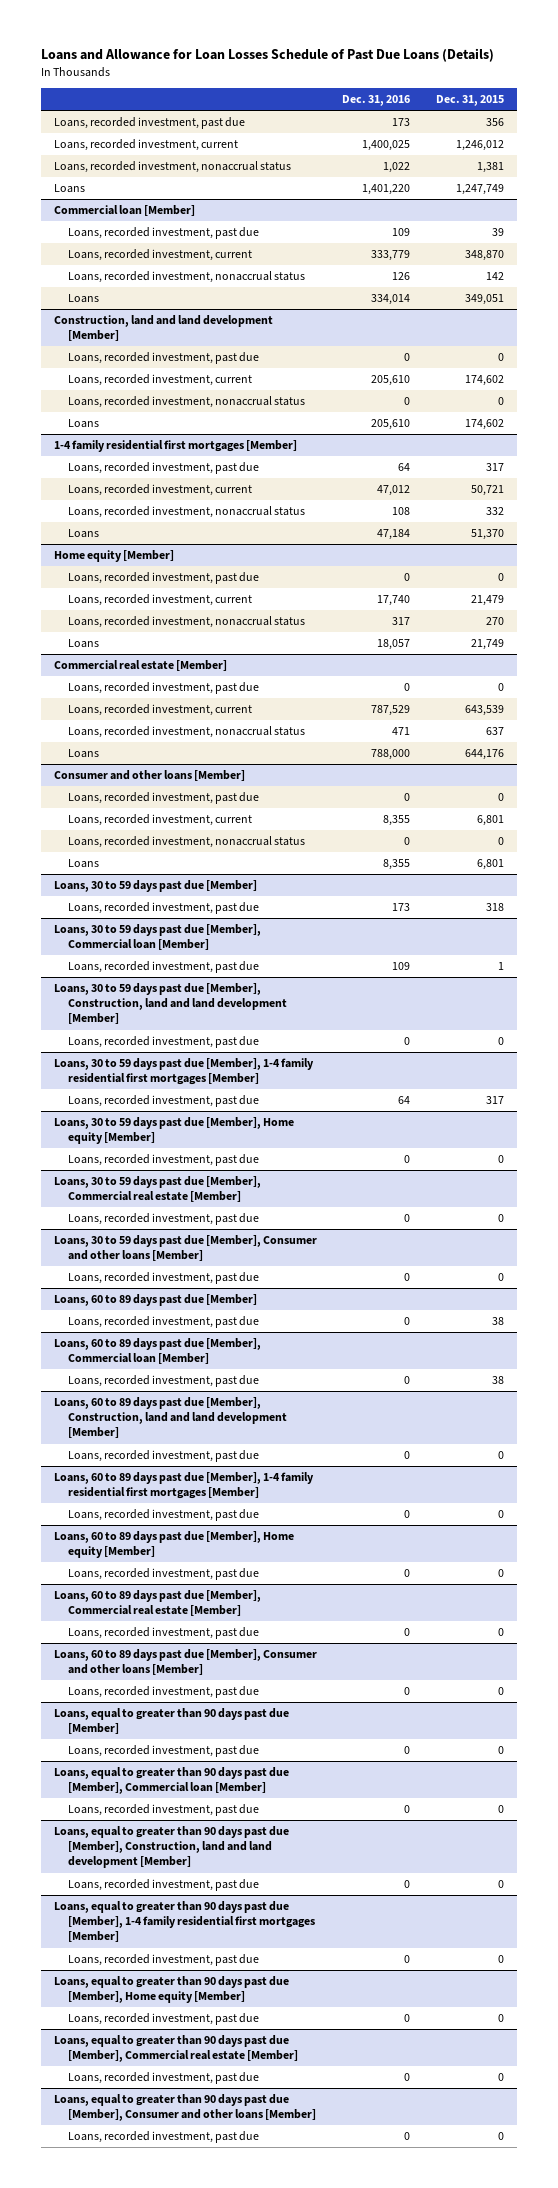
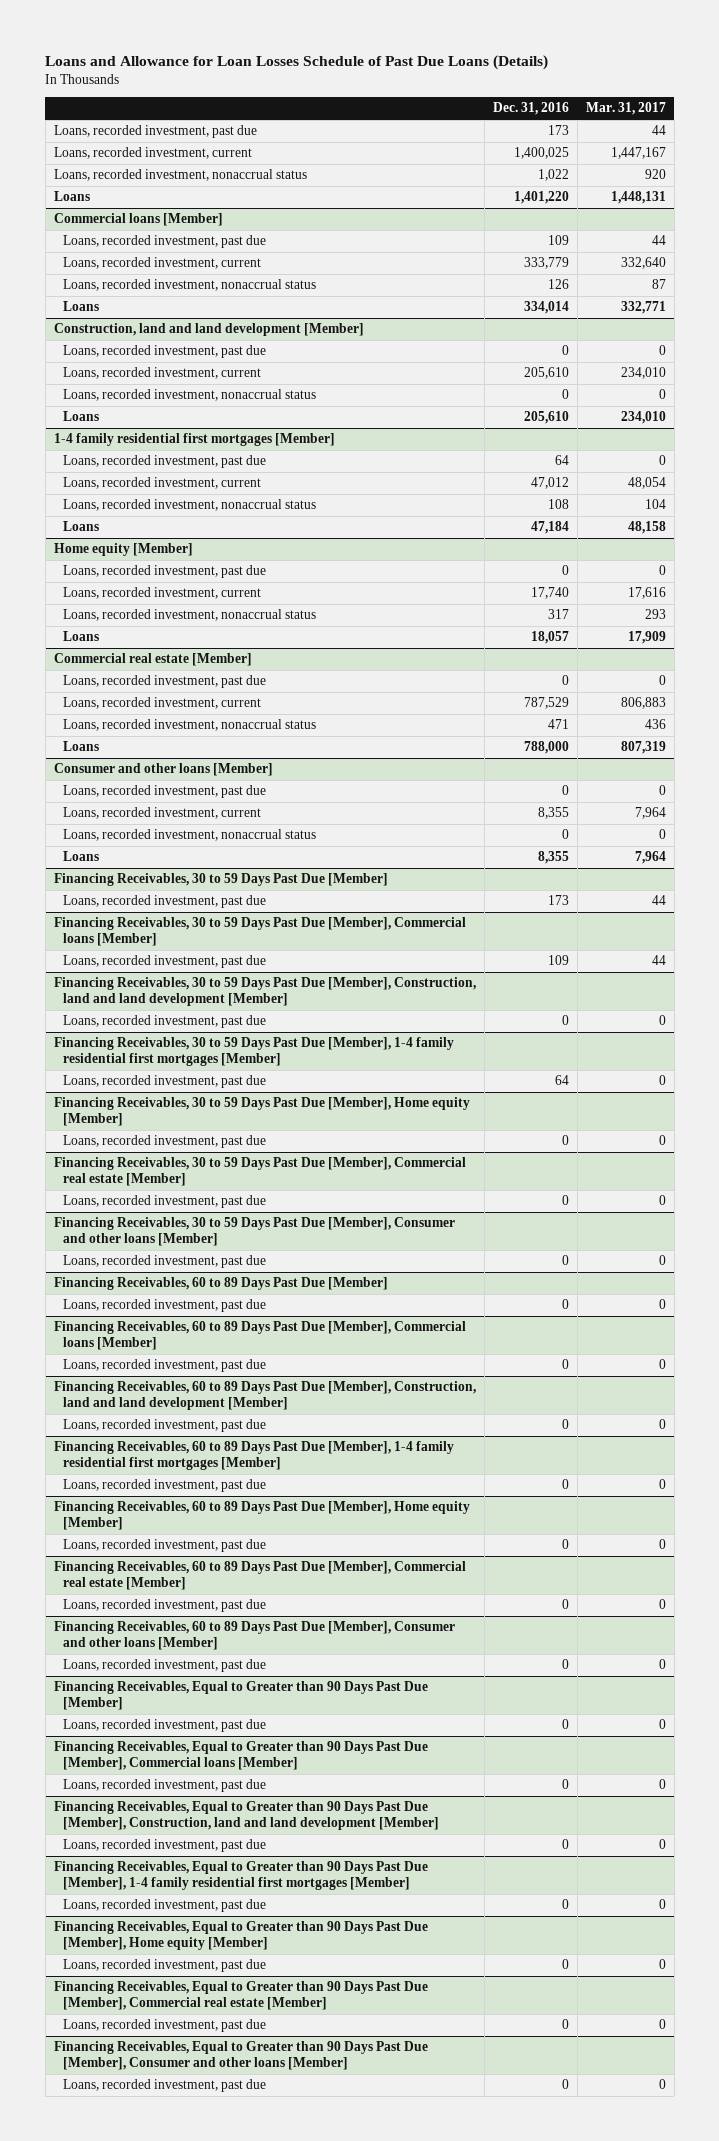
- | Dec. 31, 2016 | Dec. 31, 2015
+ | Dec. 31, 2016 | Mar. 31, 2017
- Commercial loan [Member]
+ Commercial loans [Member]
- Loans, 30 to 59 days past due [Member]
+ Financing Receivables, 30 to 59 Days Past Due [Member]
- Loans, 30 to 59 days past due [Member], Commercial loan [Member]
+ Financing Receivables, 30 to 59 Days Past Due [Member], Commercial loans [Member]
- Loans, 30 to 59 days past due [Member], Construction, land and land development [Member]
+ Financing Receivables, 30 to 59 Days Past Due [Member], Construction, land and land development [Member]
- Loans, 30 to 59 days past due [Member], 1-4 family residential first mortgages [Member]
+ Financing Receivables, 30 to 59 Days Past Due [Member], 1-4 family residential first mortgages [Member]
- Loans, 30 to 59 days past due [Member], Home equity [Member]
+ Financing Receivables, 30 to 59 Days Past Due [Member], Home equity [Member]
- Loans, 30 to 59 days past due [Member], Commercial real estate [Member]
+ Financing Receivables, 30 to 59 Days Past Due [Member], Commercial real estate [Member]
- Loans, 30 to 59 days past due [Member], Consumer and other loans [Member]
+ Financing Receivables, 30 to 59 Days Past Due [Member], Consumer and other loans [Member]
- Loans, 60 to 89 days past due [Member]
+ Financing Receivables, 60 to 89 Days Past Due [Member]
- Loans, 60 to 89 days past due [Member], Commercial loan [Member]
+ Financing Receivables, 60 to 89 Days Past Due [Member], Commercial loans [Member]
- Loans, 60 to 89 days past due [Member], Construction, land and land development [Member]
+ Financing Receivables, 60 to 89 Days Past Due [Member], Construction, land and land development [Member]
- Loans, 60 to 89 days past due [Member], 1-4 family residential first mortgages [Member]
+ Financing Receivables, 60 to 89 Days Past Due [Member], 1-4 family residential first mortgages [Member]
- Loans, 60 to 89 days past due [Member], Home equity [Member]
+ Financing Receivables, 60 to 89 Days Past Due [Member], Home equity [Member]
- Loans, 60 to 89 days past due [Member], Commercial real estate [Member]
+ Financing Receivables, 60 to 89 Days Past Due [Member], Commercial real estate [Member]
- Loans, 60 to 89 days past due [Member], Consumer and other loans [Member]
+ Financing Receivables, 60 to 89 Days Past Due [Member], Consumer and other loans [Member]
- Loans, equal to greater than 90 days past due [Member]
+ Financing Receivables, Equal to Greater than 90 Days Past Due [Member]
- Loans, equal to greater than 90 days past due [Member], Commercial loan [Member]
+ Financing Receivables, Equal to Greater than 90 Days Past Due [Member], Commercial loans [Member]
- Loans, equal to greater than 90 days past due [Member], Construction, land and land development [Member]
+ Financing Receivables, Equal to Greater than 90 Days Past Due [Member], Construction, land and land development [Member]
- Loans, equal to greater than 90 days past due [Member], 1-4 family residential first mortgages [Member]
+ Financing Receivables, Equal to Greater than 90 Days Past Due [Member], 1-4 family residential first mortgages [Member]
- Loans, equal to greater than 90 days past due [Member], Home equity [Member]
+ Financing Receivables, Equal to Greater than 90 Days Past Due [Member], Home equity [Member]
- Loans, equal to greater than 90 days past due [Member], Commercial real estate [Member]
+ Financing Receivables, Equal to Greater than 90 Days Past Due [Member], Commercial real estate [Member]
- Loans, equal to greater than 90 days past due [Member], Consumer and other loans [Member]
+ Financing Receivables, Equal to Greater than 90 Days Past Due [Member], Consumer and other loans [Member]

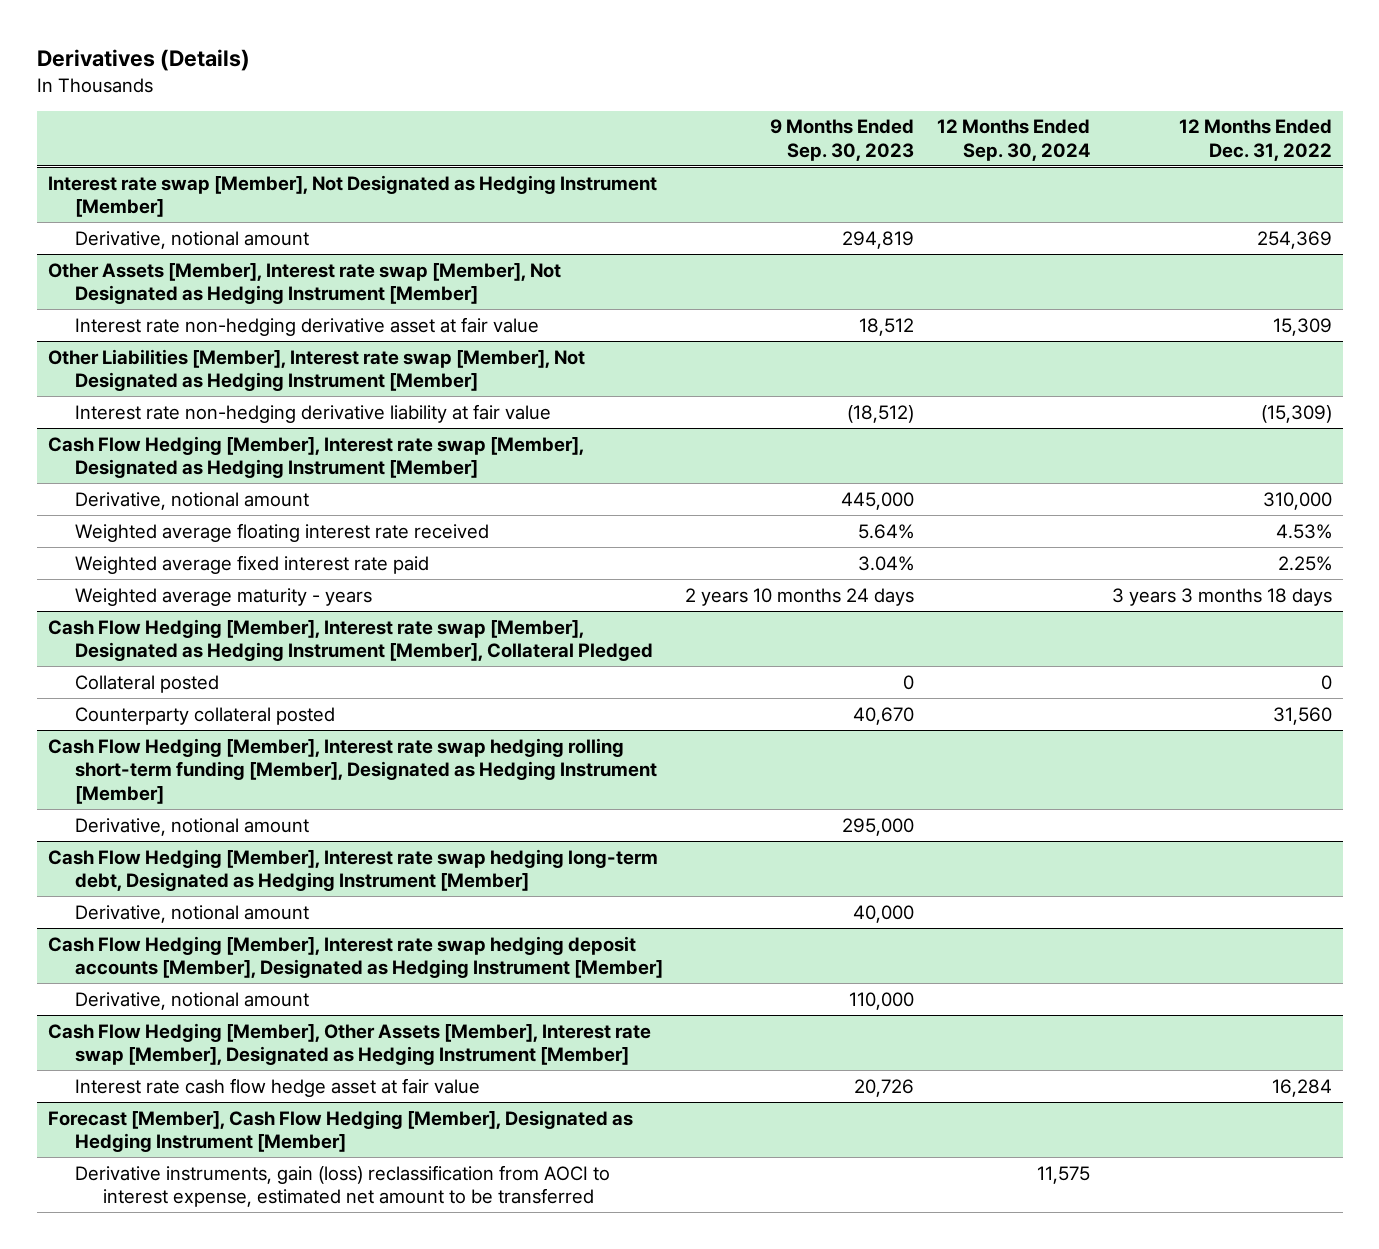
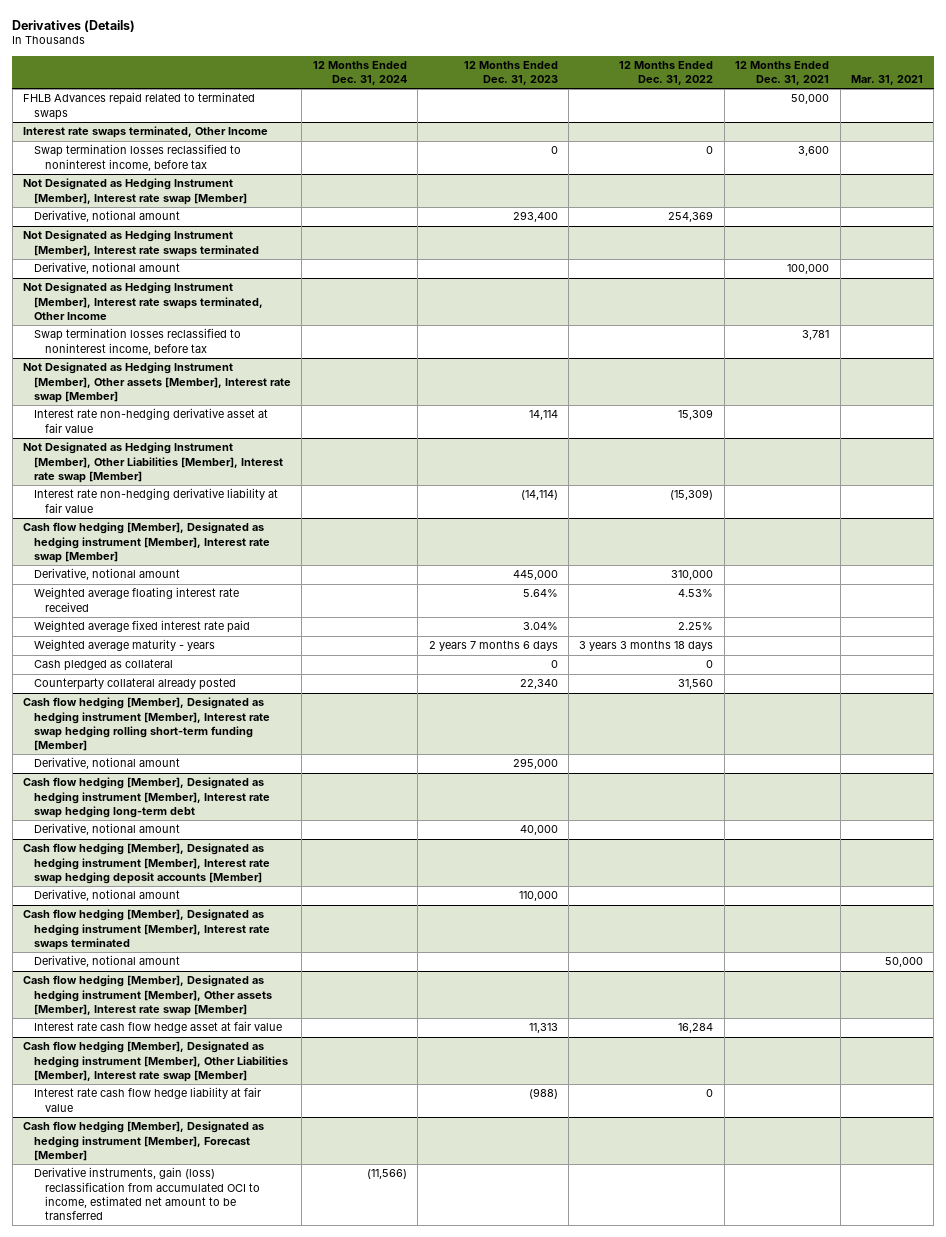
- | 9 Months Ended Sep. 30, 2023 | 12 Months Ended Sep. 30, 2024 | 12 Months Ended Dec. 31, 2022
+ | 12 Months Ended Dec. 31, 2024 | 12 Months Ended Dec. 31, 2023 | 12 Months Ended Dec. 31, 2022 | 12 Months Ended Dec. 31, 2021 | Mar. 31, 2021
- Interest rate swap [Member], Not Designated as Hedging Instrument [Member]
+ FHLB Advances repaid related to terminated swaps | | | | 50,000 |
+ Interest rate swaps terminated, Other Income
+ Swap termination losses reclassified to noninterest income, before tax | | 0 | 0 | 3,600 |
+ Not Designated as Hedging Instrument [Member], Interest rate swap [Member]
- Other Assets [Member], Interest rate swap [Member], Not Designated as Hedging Instrument [Member]
+ Not Designated as Hedging Instrument [Member], Interest rate swaps terminated
+ Derivative, notional amount | | | | 100,000 |
+ Not Designated as Hedging Instrument [Member], Interest rate swaps terminated, Other Income
+ Swap termination losses reclassified to noninterest income, before tax | | | | 3,781 |
+ Not Designated as Hedging Instrument [Member], Other assets [Member], Interest rate swap [Member]
- Other Liabilities [Member], Interest rate swap [Member], Not Designated as Hedging Instrument [Member]
+ Not Designated as Hedging Instrument [Member], Other Liabilities [Member], Interest rate swap [Member]
- Cash Flow Hedging [Member], Interest rate swap [Member], Designated as Hedging Instrument [Member]
+ Cash flow hedging [Member], Designated as hedging instrument [Member], Interest rate swap [Member]
- Cash Flow Hedging [Member], Interest rate swap [Member], Designated as Hedging Instrument [Member], Collateral Pledged
- Collateral posted | 0 | | 0
- Counterparty collateral posted | 40,670 | | 31,560
- Cash Flow Hedging [Member], Interest rate swap hedging rolling short-term funding [Member], Designated as Hedging Instrument [Member]
+ Cash pledged as collateral | | 0 | 0 | |
+ Counterparty collateral already posted | | 22,340 | 31,560 | |
+ Cash flow hedging [Member], Designated as hedging instrument [Member], Interest rate swap hedging rolling short-term funding [Member]
- Cash Flow Hedging [Member], Interest rate swap hedging long-term debt, Designated as Hedging Instrument [Member]
+ Cash flow hedging [Member], Designated as hedging instrument [Member], Interest rate swap hedging long-term debt
- Cash Flow Hedging [Member], Interest rate swap hedging deposit accounts [Member], Designated as Hedging Instrument [Member]
+ Cash flow hedging [Member], Designated as hedging instrument [Member], Interest rate swap hedging deposit accounts [Member]
- Cash Flow Hedging [Member], Other Assets [Member], Interest rate swap [Member], Designated as Hedging Instrument [Member]
+ Cash flow hedging [Member], Designated as hedging instrument [Member], Interest rate swaps terminated
+ Derivative, notional amount | | | | | 50,000
+ Cash flow hedging [Member], Designated as hedging instrument [Member], Other assets [Member], Interest rate swap [Member]
- Forecast [Member], Cash Flow Hedging [Member], Designated as Hedging Instrument [Member]
- Derivative instruments, gain (loss) reclassification from AOCI to interest expense, estimated net amount to be transferred | | 11,575 |
+ Cash flow hedging [Member], Designated as hedging instrument [Member], Other Liabilities [Member], Interest rate swap [Member]
+ Interest rate cash flow hedge liability at fair value | | (988) | 0 | |
+ Cash flow hedging [Member], Designated as hedging instrument [Member], Forecast [Member]
+ Derivative instruments, gain (loss) reclassification from accumulated OCI to income, estimated net amount to be transferred | (11,566) | | | |

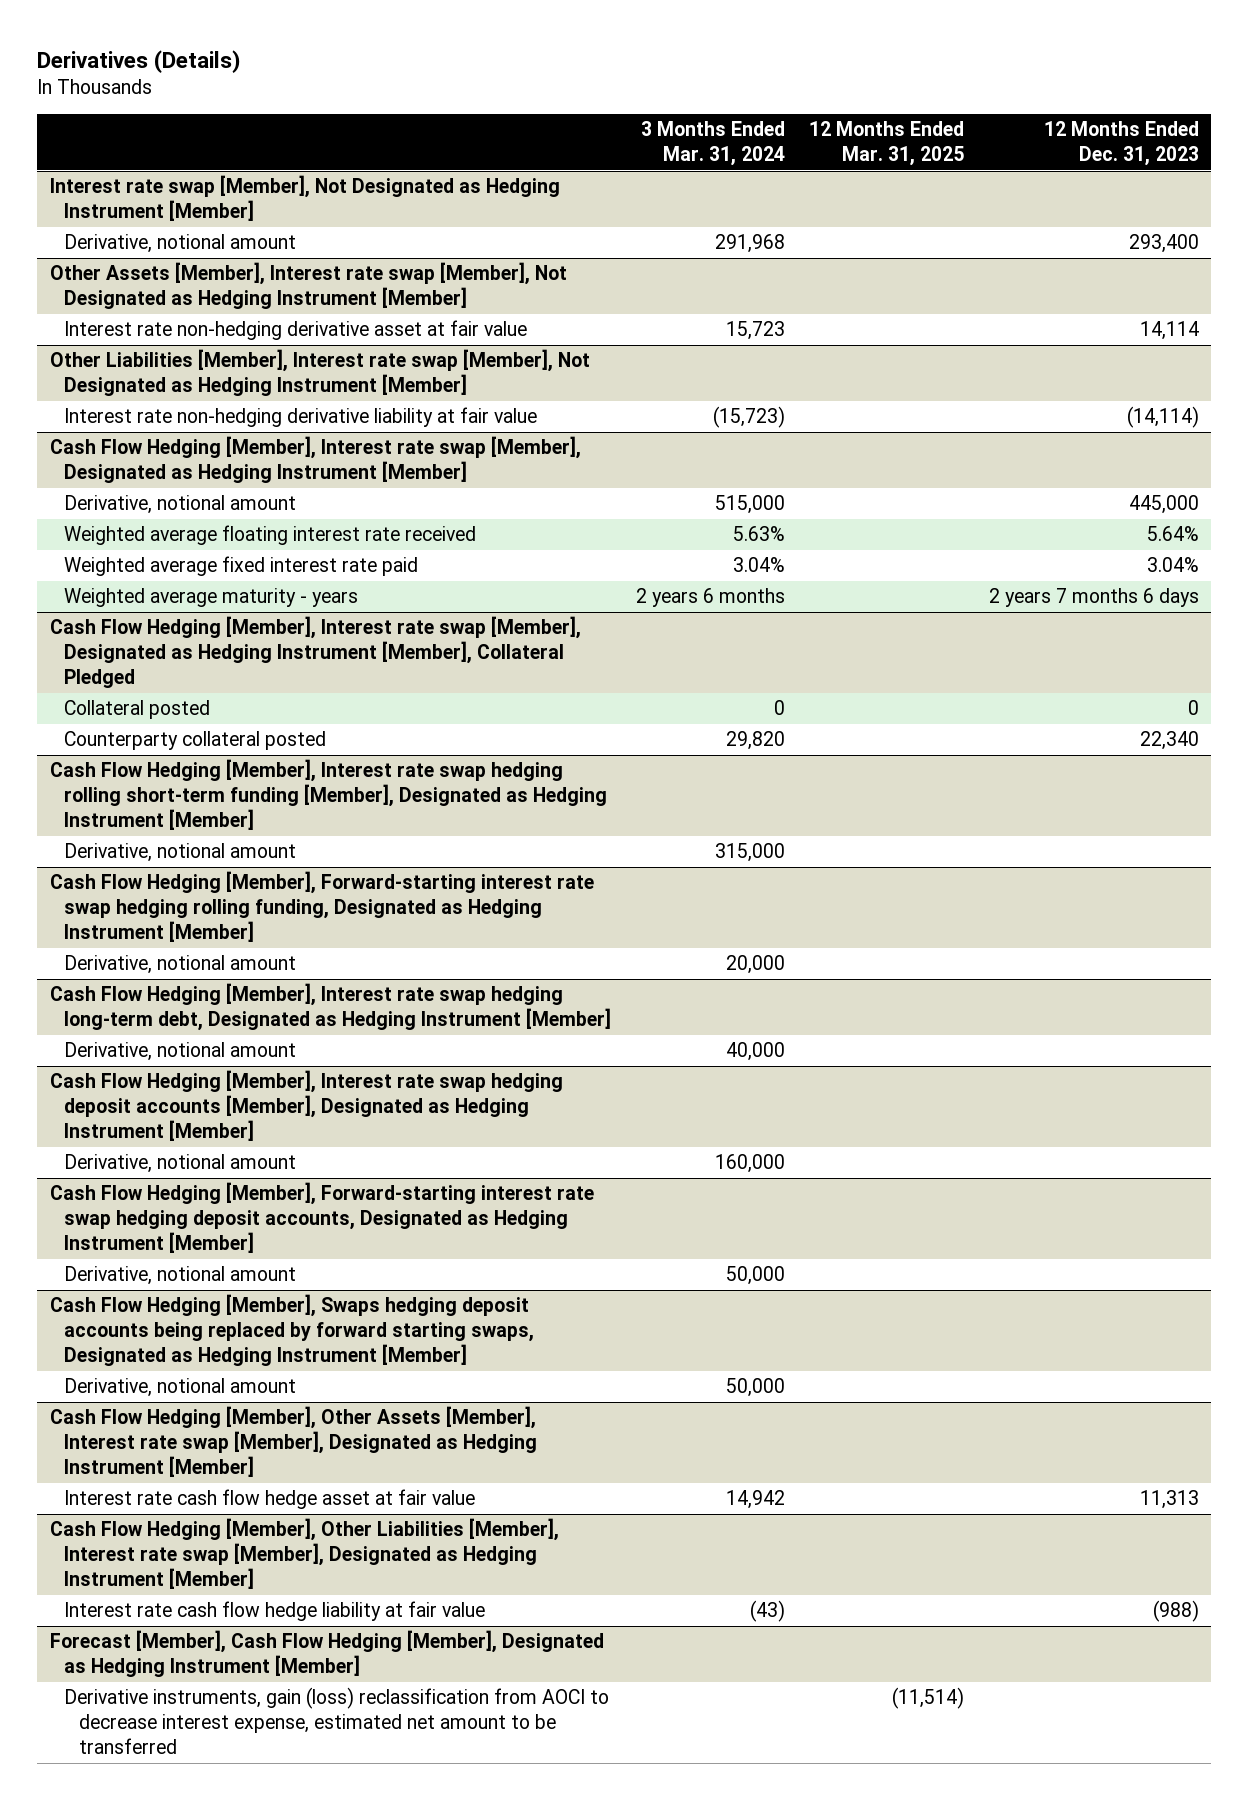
- | 12 Months Ended Dec. 31, 2024 | 12 Months Ended Dec. 31, 2023 | 12 Months Ended Dec. 31, 2022 | 12 Months Ended Dec. 31, 2021 | Mar. 31, 2021
+ | 3 Months Ended Mar. 31, 2024 | 12 Months Ended Mar. 31, 2025 | 12 Months Ended Dec. 31, 2023
- FHLB Advances repaid related to terminated swaps | | | | 50,000 |
- Interest rate swaps terminated, Other Income
- Swap termination losses reclassified to noninterest income, before tax | | 0 | 0 | 3,600 |
- Not Designated as Hedging Instrument [Member], Interest rate swap [Member]
+ Interest rate swap [Member], Not Designated as Hedging Instrument [Member]
- Not Designated as Hedging Instrument [Member], Interest rate swaps terminated
- Derivative, notional amount | | | | 100,000 |
- Not Designated as Hedging Instrument [Member], Interest rate swaps terminated, Other Income
- Swap termination losses reclassified to noninterest income, before tax | | | | 3,781 |
- Not Designated as Hedging Instrument [Member], Other assets [Member], Interest rate swap [Member]
+ Other Assets [Member], Interest rate swap [Member], Not Designated as Hedging Instrument [Member]
- Not Designated as Hedging Instrument [Member], Other Liabilities [Member], Interest rate swap [Member]
+ Other Liabilities [Member], Interest rate swap [Member], Not Designated as Hedging Instrument [Member]
- Cash flow hedging [Member], Designated as hedging instrument [Member], Interest rate swap [Member]
+ Cash Flow Hedging [Member], Interest rate swap [Member], Designated as Hedging Instrument [Member]
- Cash pledged as collateral | | 0 | 0 | |
- Counterparty collateral already posted | | 22,340 | 31,560 | |
- Cash flow hedging [Member], Designated as hedging instrument [Member], Interest rate swap hedging rolling short-term funding [Member]
- Derivative, notional amount | | 295,000 | | |
- Cash flow hedging [Member], Designated as hedging instrument [Member], Interest rate swap hedging long-term debt
- Derivative, notional amount | | 40,000 | | |
- Cash flow hedging [Member], Designated as hedging instrument [Member], Interest rate swap hedging deposit accounts [Member]
- Derivative, notional amount | | 110,000 | | |
- Cash flow hedging [Member], Designated as hedging instrument [Member], Interest rate swaps terminated
+ Cash Flow Hedging [Member], Interest rate swap [Member], Designated as Hedging Instrument [Member], Collateral Pledged
+ Collateral posted | 0 | | 0
+ Counterparty collateral posted | 29,820 | | 22,340
+ Cash Flow Hedging [Member], Interest rate swap hedging rolling short-term funding [Member], Designated as Hedging Instrument [Member]
- Cash flow hedging [Member], Designated as hedging instrument [Member], Other assets [Member], Interest rate swap [Member]
+ Cash Flow Hedging [Member], Forward-starting interest rate swap hedging rolling funding, Designated as Hedging Instrument [Member]
+ Derivative, notional amount | 20,000 | |
+ Cash Flow Hedging [Member], Interest rate swap hedging long-term debt, Designated as Hedging Instrument [Member]
+ Derivative, notional amount | 40,000 | |
+ Cash Flow Hedging [Member], Interest rate swap hedging deposit accounts [Member], Designated as Hedging Instrument [Member]
+ Derivative, notional amount | 160,000 | |
+ Cash Flow Hedging [Member], Forward-starting interest rate swap hedging deposit accounts, Designated as Hedging Instrument [Member]
+ Derivative, notional amount | 50,000 | |
+ Cash Flow Hedging [Member], Swaps hedging deposit accounts being replaced by forward starting swaps, Designated as Hedging Instrument [Member]
+ Derivative, notional amount | 50,000 | |
+ Cash Flow Hedging [Member], Other Assets [Member], Interest rate swap [Member], Designated as Hedging Instrument [Member]
- Cash flow hedging [Member], Designated as hedging instrument [Member], Other Liabilities [Member], Interest rate swap [Member]
+ Cash Flow Hedging [Member], Other Liabilities [Member], Interest rate swap [Member], Designated as Hedging Instrument [Member]
- Cash flow hedging [Member], Designated as hedging instrument [Member], Forecast [Member]
- Derivative instruments, gain (loss) reclassification from accumulated OCI to income, estimated net amount to be transferred | (11,566) | | | |
+ Forecast [Member], Cash Flow Hedging [Member], Designated as Hedging Instrument [Member]
+ Derivative instruments, gain (loss) reclassification from AOCI to decrease interest expense, estimated net amount to be transferred | | (11,514) |

